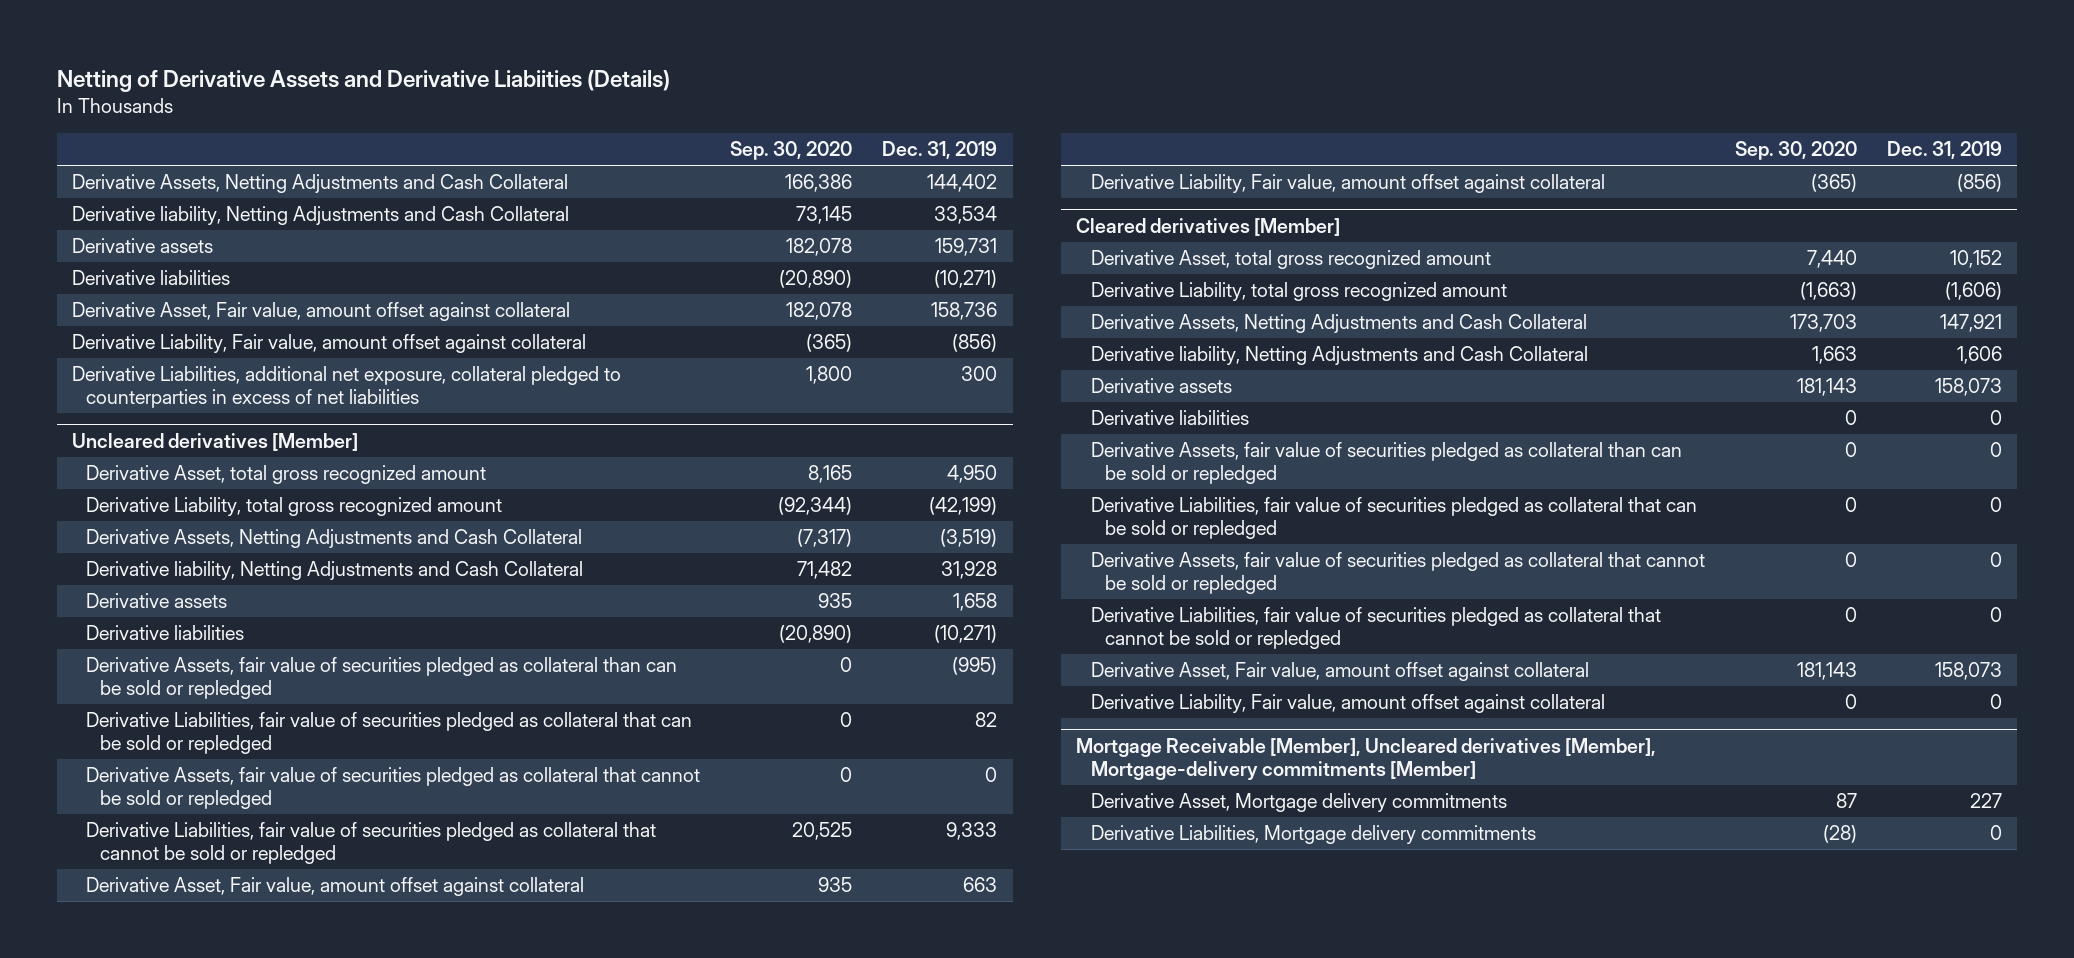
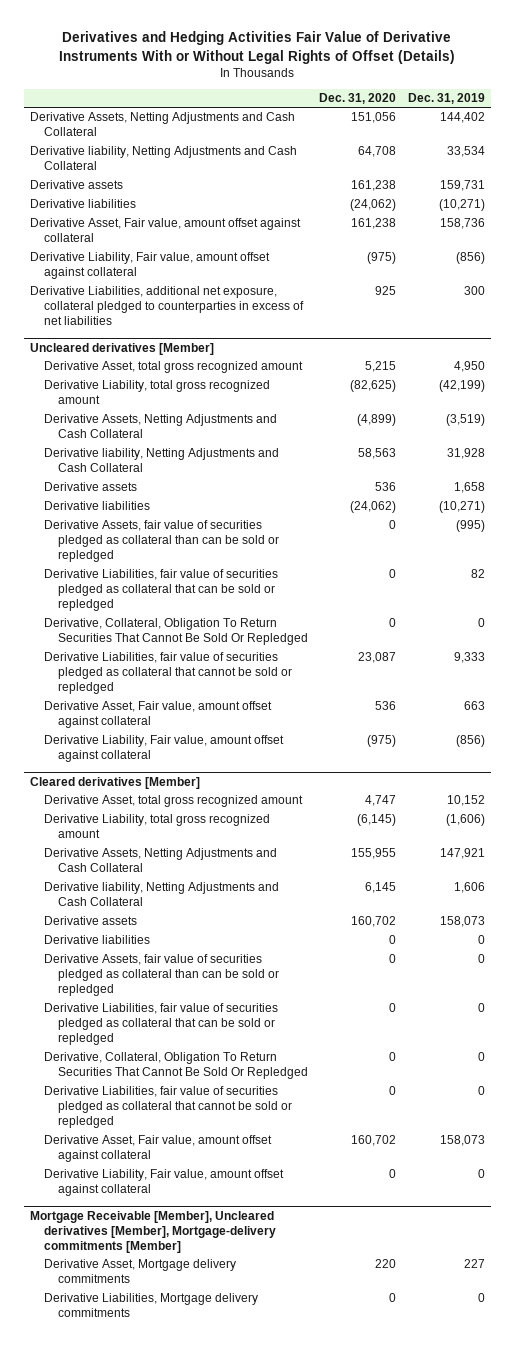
- Netting of Derivative Assets and Derivative Liabiities (Details)
+ Derivatives and Hedging Activities Fair Value of Derivative Instruments With or Without Legal Rights of Offset (Details)
- | Sep. 30, 2020 | Dec. 31, 2019
+ | Dec. 31, 2020 | Dec. 31, 2019
@ Uncleared derivatives [Member]
- Derivative Assets, fair value of securities pledged as collateral that cannot be sold or repledged | 0 | 0
+ Derivative, Collateral, Obligation To Return Securities That Cannot Be Sold Or Repledged | 0 | 0
@ Cleared derivatives [Member]
- Derivative Assets, fair value of securities pledged as collateral that cannot be sold or repledged | 0 | 0
+ Derivative, Collateral, Obligation To Return Securities That Cannot Be Sold Or Repledged | 0 | 0

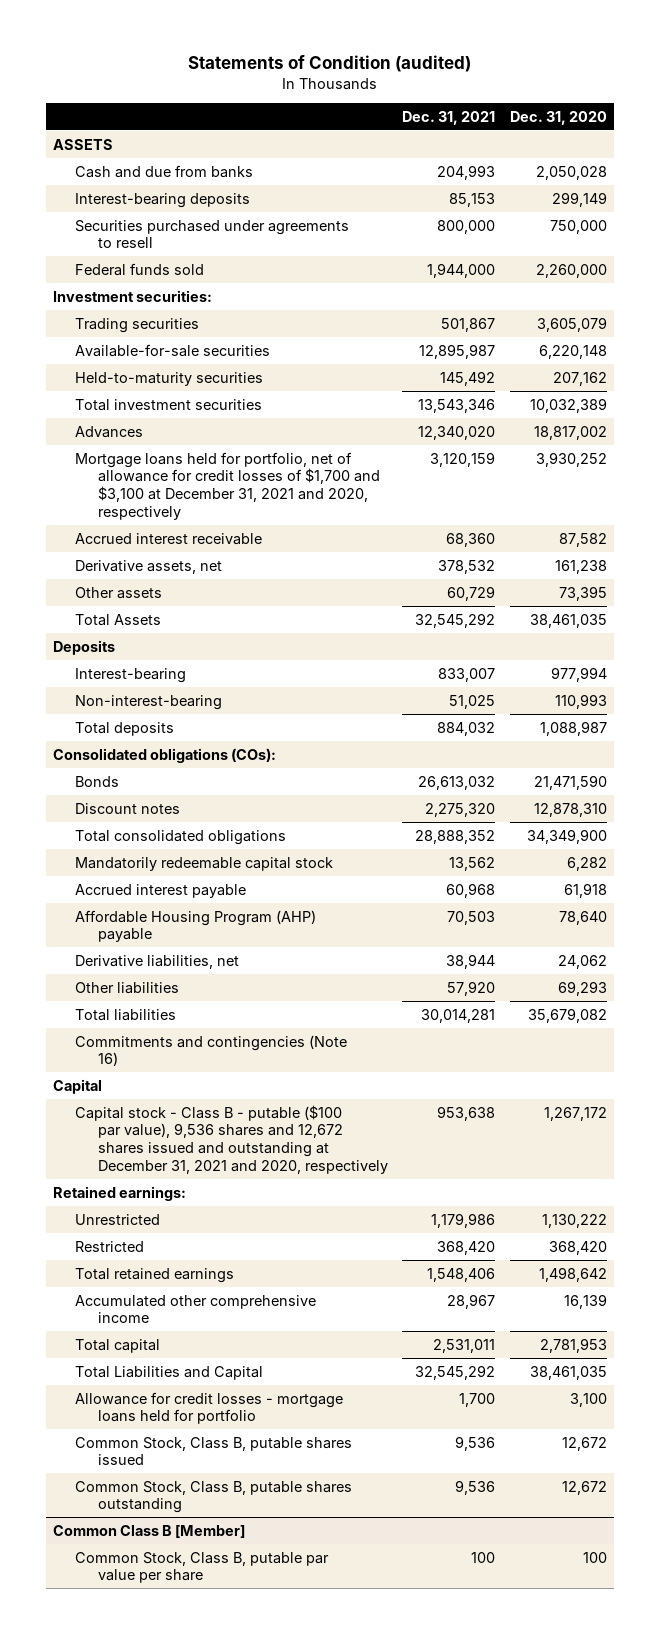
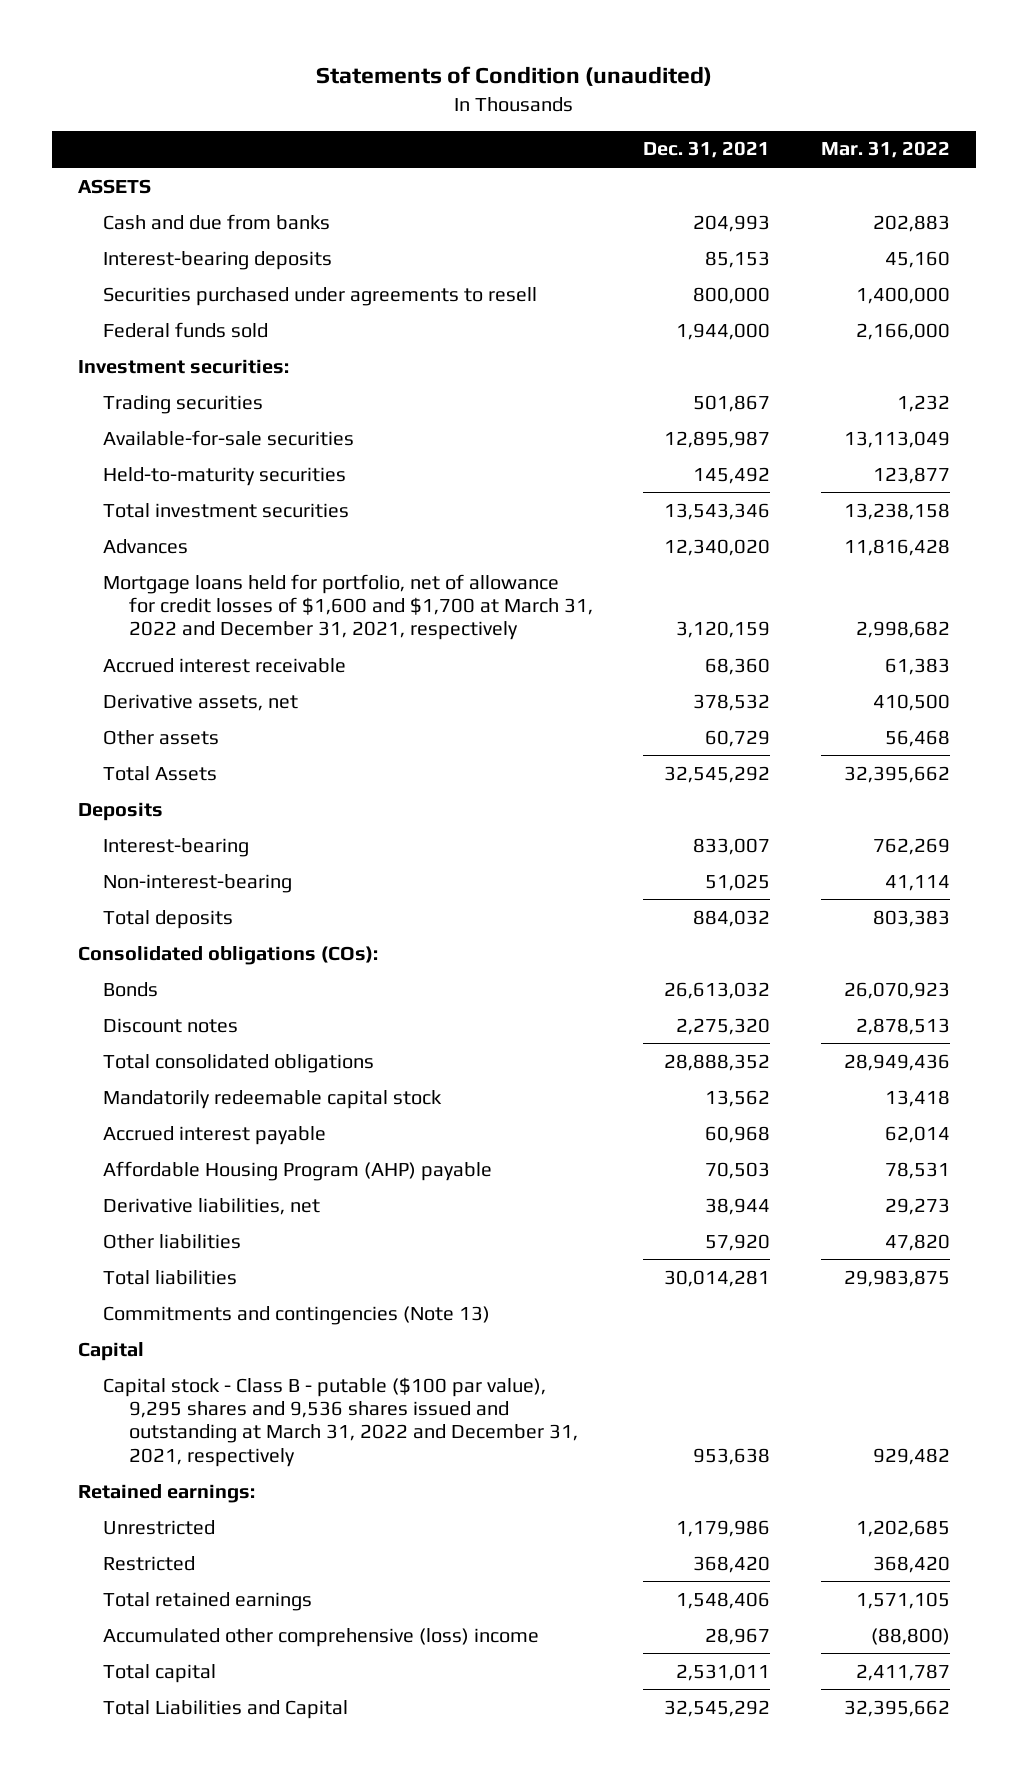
- Statements of Condition (audited)
+ Statements of Condition (unaudited)
- | Dec. 31, 2021 | Dec. 31, 2020
+ | Dec. 31, 2021 | Mar. 31, 2022
- Mortgage loans held for portfolio, net of allowance for credit losses of $1,700 and $3,100 at December 31, 2021 and 2020, respectively | 3,120,159 | 3,930,252
+ Mortgage loans held for portfolio, net of allowance for credit losses of $1,600 and $1,700 at March 31, 2022 and December 31, 2021, respectively | 3,120,159 | 2,998,682
- Commitments and contingencies (Note 16)
+ Commitments and contingencies (Note 13)
- Capital stock - Class B - putable ($100 par value), 9,536 shares and 12,672 shares issued and outstanding at December 31, 2021 and 2020, respectively | 953,638 | 1,267,172
+ Capital stock - Class B - putable ($100 par value), 9,295 shares and 9,536 shares issued and outstanding at March 31, 2022 and December 31, 2021, respectively | 953,638 | 929,482
- Accumulated other comprehensive income | 28,967 | 16,139
+ Accumulated other comprehensive (loss) income | 28,967 | (88,800)
- Allowance for credit losses - mortgage loans held for portfolio | 1,700 | 3,100
- Common Stock, Class B, putable shares issued | 9,536 | 12,672
- Common Stock, Class B, putable shares outstanding | 9,536 | 12,672
- Common Class B [Member]
- Common Stock, Class B, putable par value per share | 100 | 100

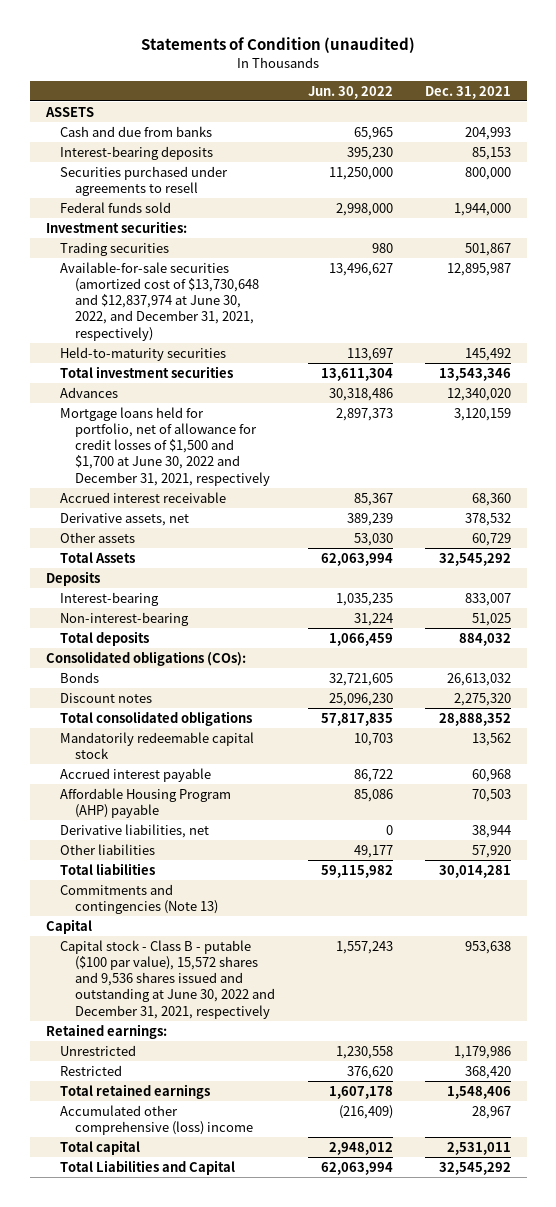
- | Dec. 31, 2021 | Mar. 31, 2022
+ | Jun. 30, 2022 | Dec. 31, 2021
- Available-for-sale securities | 12,895,987 | 13,113,049
+ Available-for-sale securities (amortized cost of $13,730,648 and $12,837,974 at June 30, 2022, and December 31, 2021, respectively) | 13,496,627 | 12,895,987
- Mortgage loans held for portfolio, net of allowance for credit losses of $1,600 and $1,700 at March 31, 2022 and December 31, 2021, respectively | 3,120,159 | 2,998,682
+ Mortgage loans held for portfolio, net of allowance for credit losses of $1,500 and $1,700 at June 30, 2022 and December 31, 2021, respectively | 2,897,373 | 3,120,159
- Capital stock - Class B - putable ($100 par value), 9,295 shares and 9,536 shares issued and outstanding at March 31, 2022 and December 31, 2021, respectively | 953,638 | 929,482
+ Capital stock - Class B - putable ($100 par value), 15,572 shares and 9,536 shares issued and outstanding at June 30, 2022 and December 31, 2021, respectively | 1,557,243 | 953,638

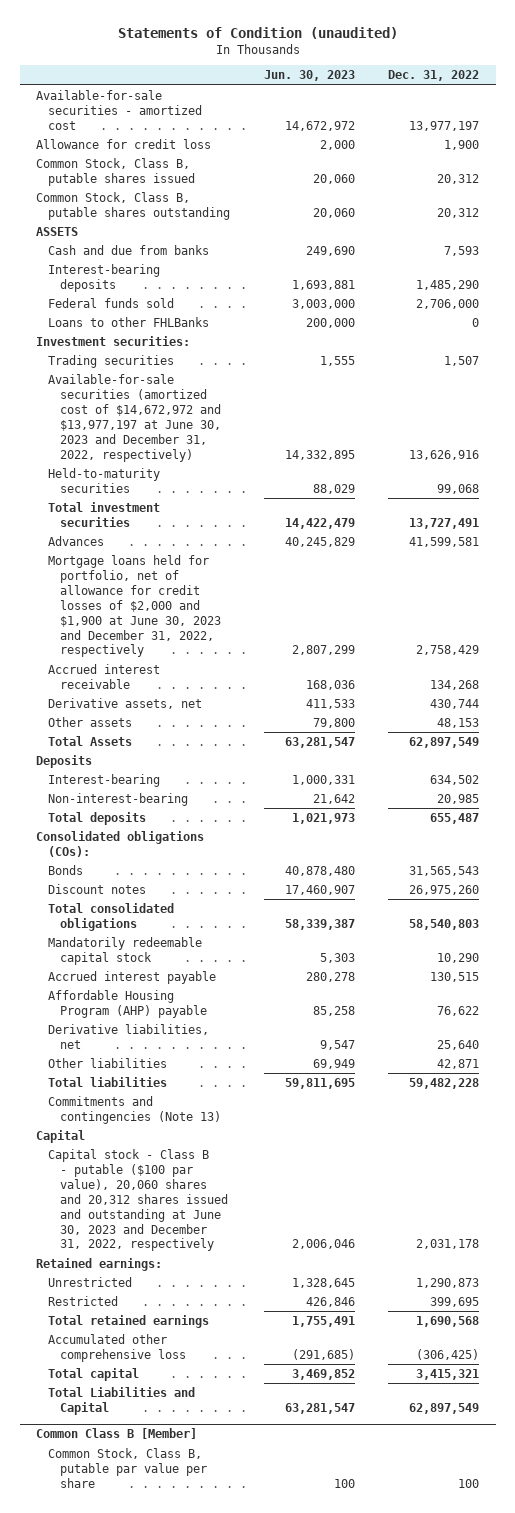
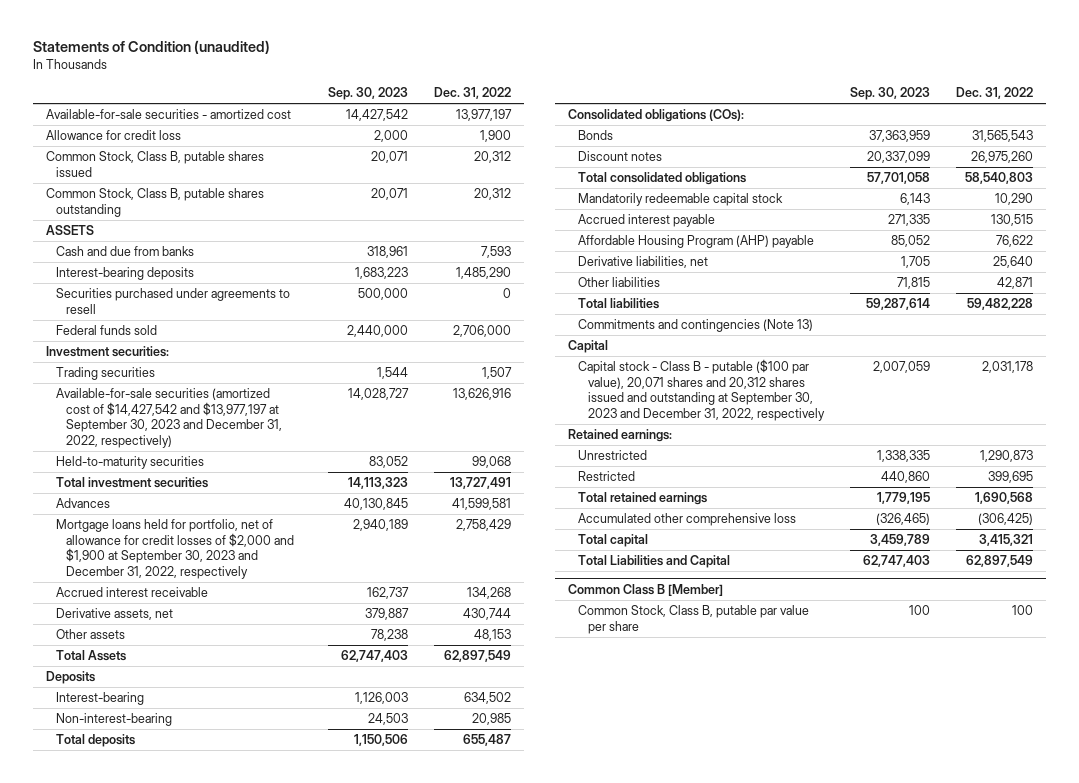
- | Jun. 30, 2023 | Dec. 31, 2022
+ | Sep. 30, 2023 | Dec. 31, 2022
+ Securities purchased under agreements to resell | 500,000 | 0
- Loans to other FHLBanks | 200,000 | 0
- Available-for-sale securities (amortized cost of $14,672,972 and $13,977,197 at June 30, 2023 and December 31, 2022, respectively) | 14,332,895 | 13,626,916
+ Available-for-sale securities (amortized cost of $14,427,542 and $13,977,197 at September 30, 2023 and December 31, 2022, respectively) | 14,028,727 | 13,626,916
- Mortgage loans held for portfolio, net of allowance for credit losses of $2,000 and $1,900 at June 30, 2023 and December 31, 2022, respectively | 2,807,299 | 2,758,429
+ Mortgage loans held for portfolio, net of allowance for credit losses of $2,000 and $1,900 at September 30, 2023 and December 31, 2022, respectively | 2,940,189 | 2,758,429
- Capital stock - Class B - putable ($100 par value), 20,060 shares and 20,312 shares issued and outstanding at June 30, 2023 and December 31, 2022, respectively | 2,006,046 | 2,031,178
+ Capital stock - Class B - putable ($100 par value), 20,071 shares and 20,312 shares issued and outstanding at September 30, 2023 and December 31, 2022, respectively | 2,007,059 | 2,031,178

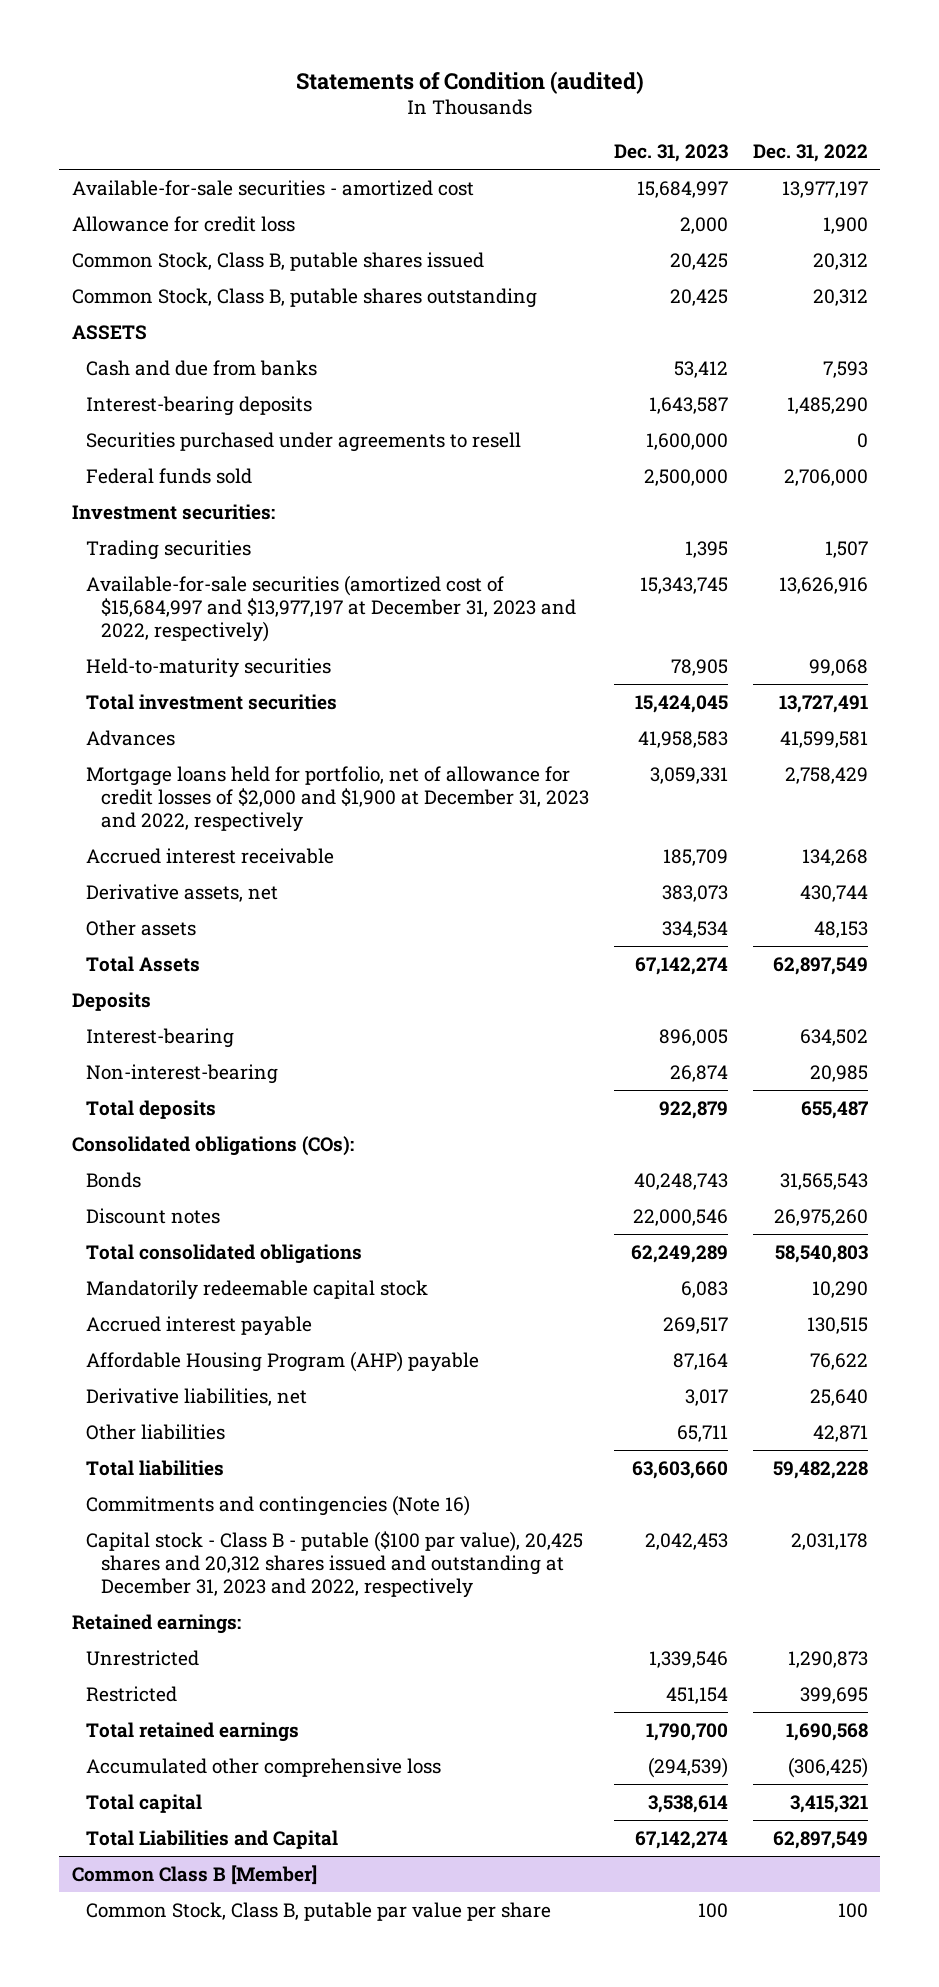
- Statements of Condition (unaudited)
+ Statements of Condition (audited)
- | Sep. 30, 2023 | Dec. 31, 2022
+ | Dec. 31, 2023 | Dec. 31, 2022
- Available-for-sale securities (amortized cost of $14,427,542 and $13,977,197 at September 30, 2023 and December 31, 2022, respectively) | 14,028,727 | 13,626,916
+ Available-for-sale securities (amortized cost of $15,684,997 and $13,977,197 at December 31, 2023 and 2022, respectively) | 15,343,745 | 13,626,916
- Mortgage loans held for portfolio, net of allowance for credit losses of $2,000 and $1,900 at September 30, 2023 and December 31, 2022, respectively | 2,940,189 | 2,758,429
+ Mortgage loans held for portfolio, net of allowance for credit losses of $2,000 and $1,900 at December 31, 2023 and 2022, respectively | 3,059,331 | 2,758,429
- Commitments and contingencies (Note 13)
- Capital
- Capital stock - Class B - putable ($100 par value), 20,071 shares and 20,312 shares issued and outstanding at September 30, 2023 and December 31, 2022, respectively | 2,007,059 | 2,031,178
+ Commitments and contingencies (Note 16)
+ Capital stock - Class B - putable ($100 par value), 20,425 shares and 20,312 shares issued and outstanding at December 31, 2023 and 2022, respectively | 2,042,453 | 2,031,178

